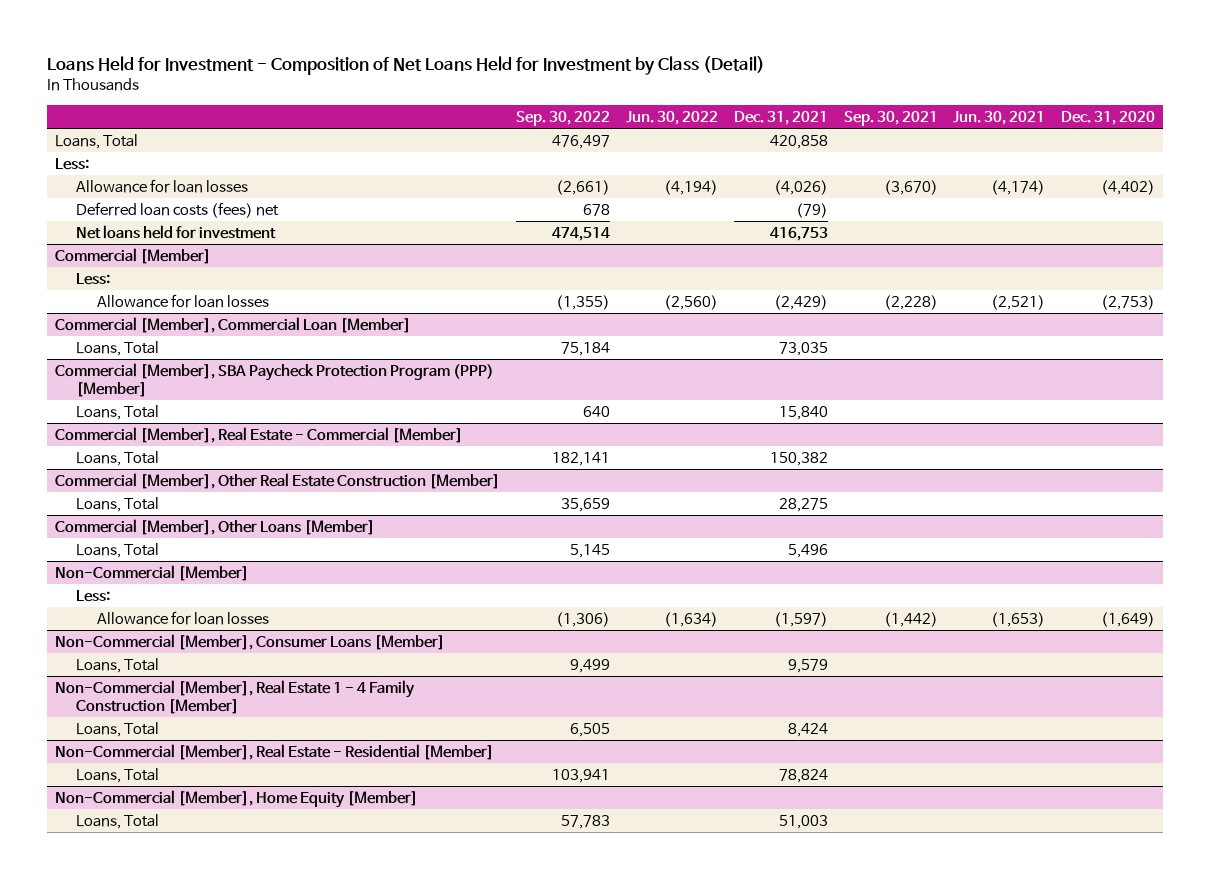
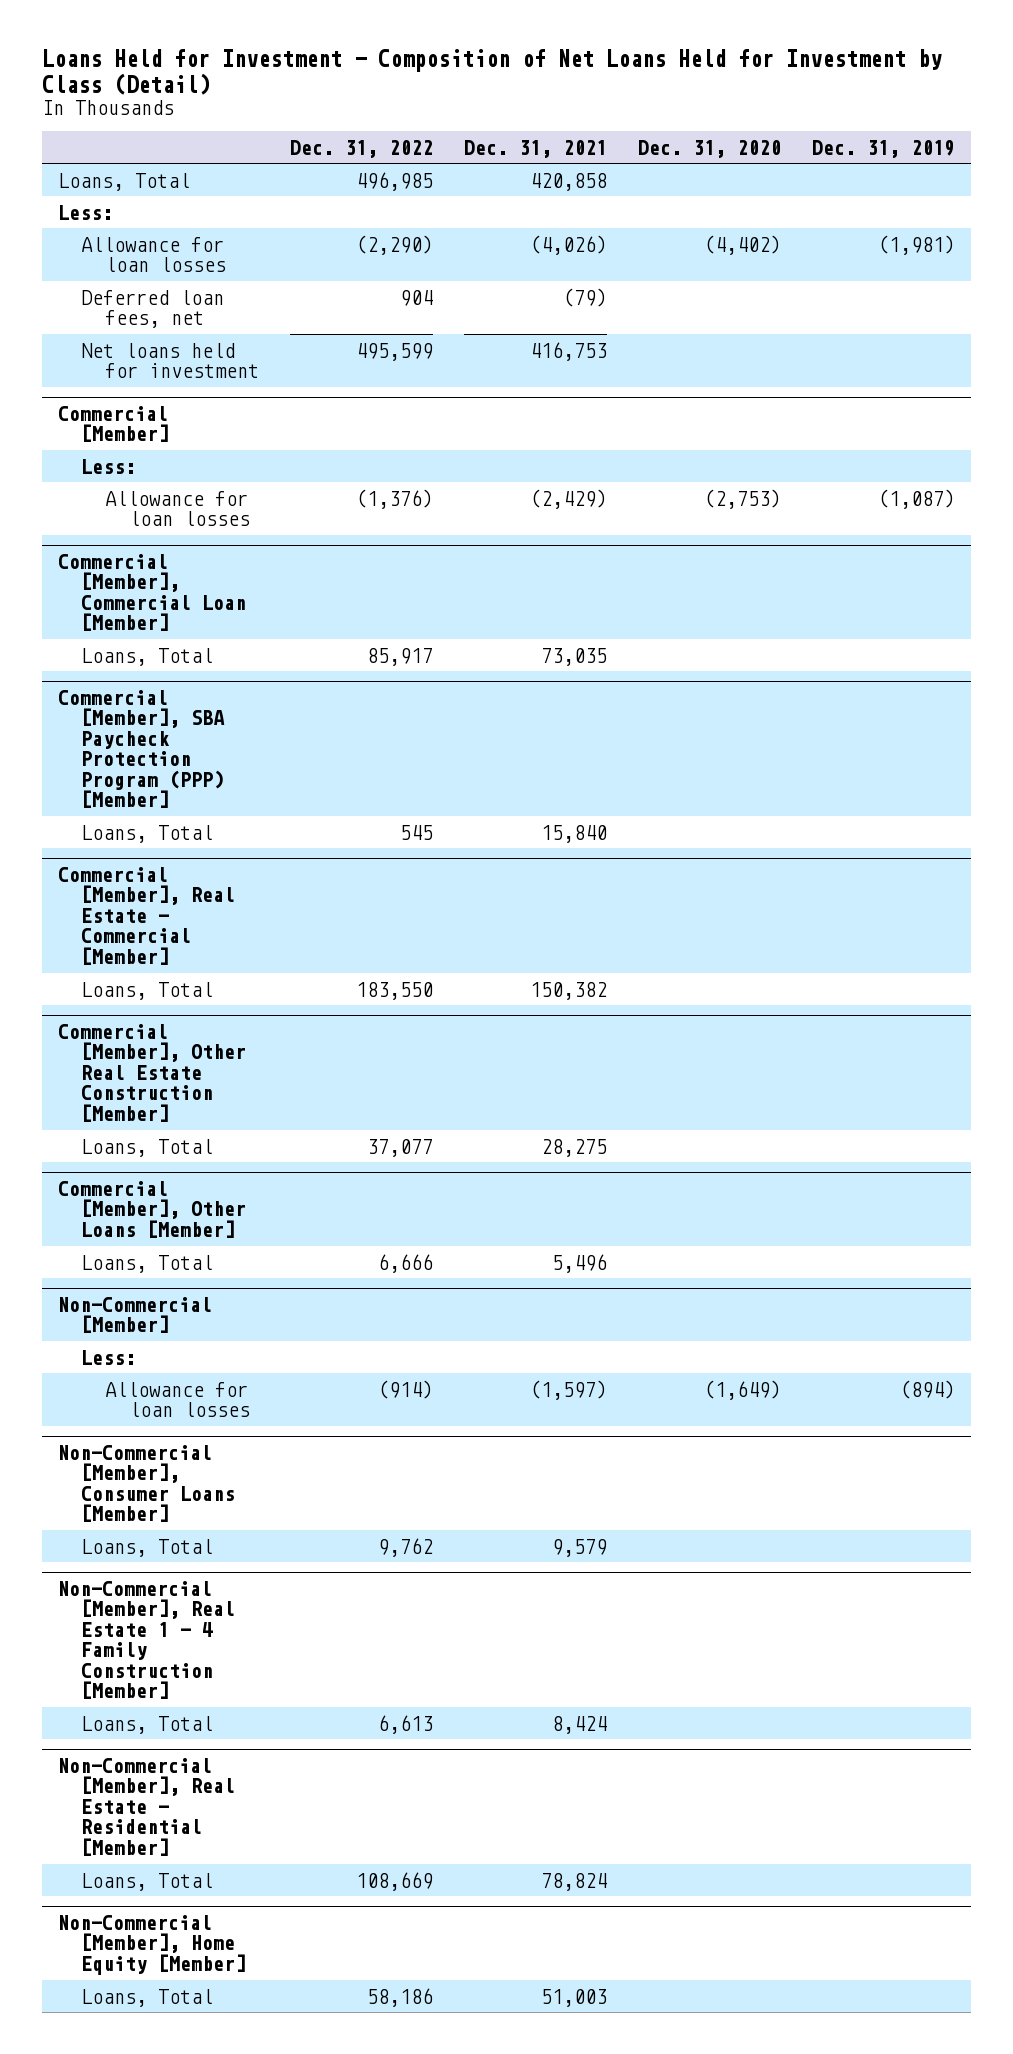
- | Sep. 30, 2022 | Jun. 30, 2022 | Dec. 31, 2021 | Sep. 30, 2021 | Jun. 30, 2021 | Dec. 31, 2020
+ | Dec. 31, 2022 | Dec. 31, 2021 | Dec. 31, 2020 | Dec. 31, 2019
- Deferred loan costs (fees) net | 678 | | (79) | | |
+ Deferred loan fees, net | 904 | (79) | |

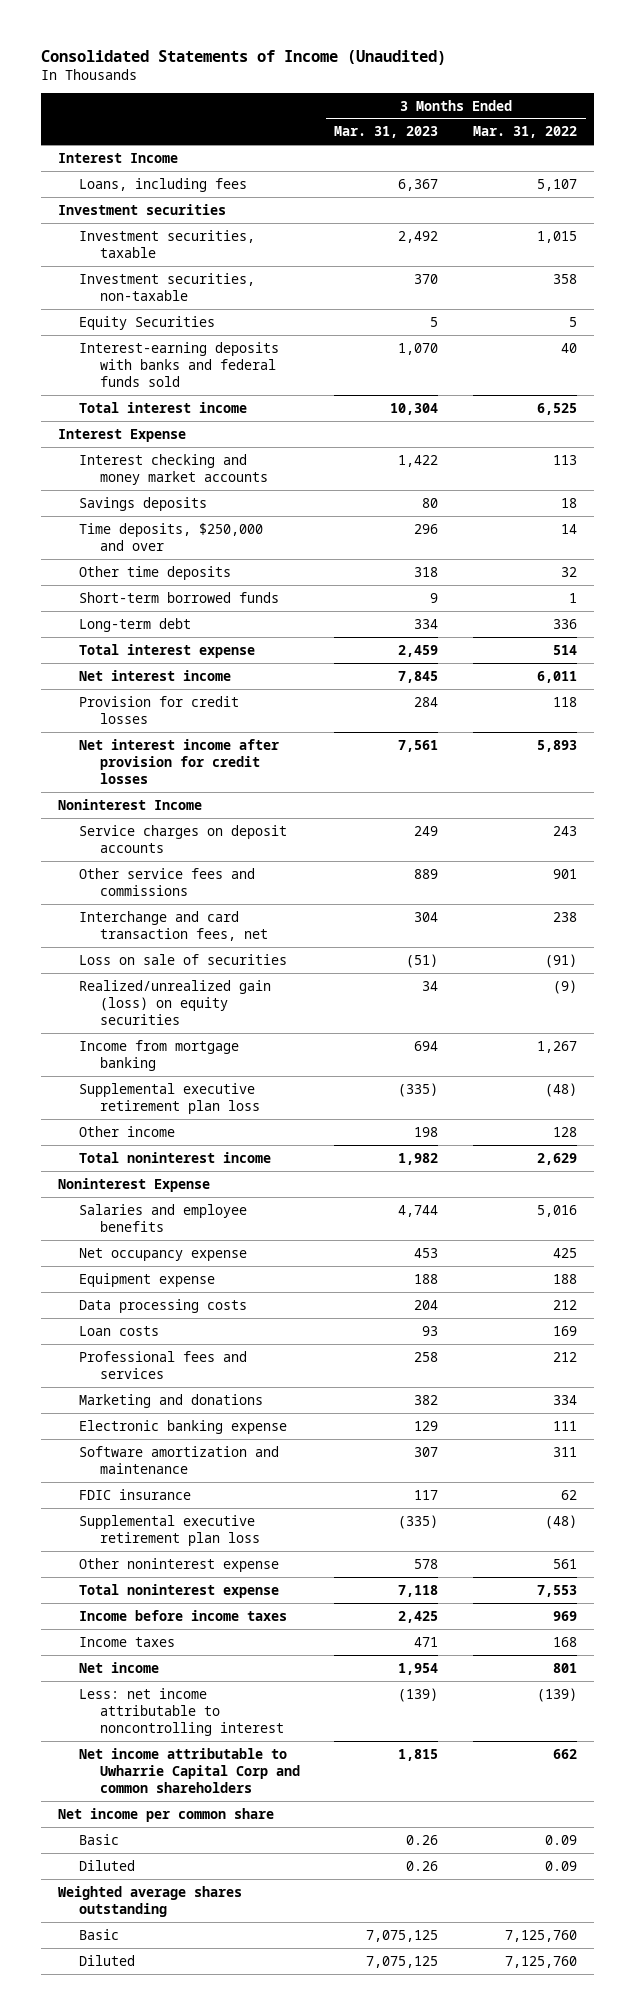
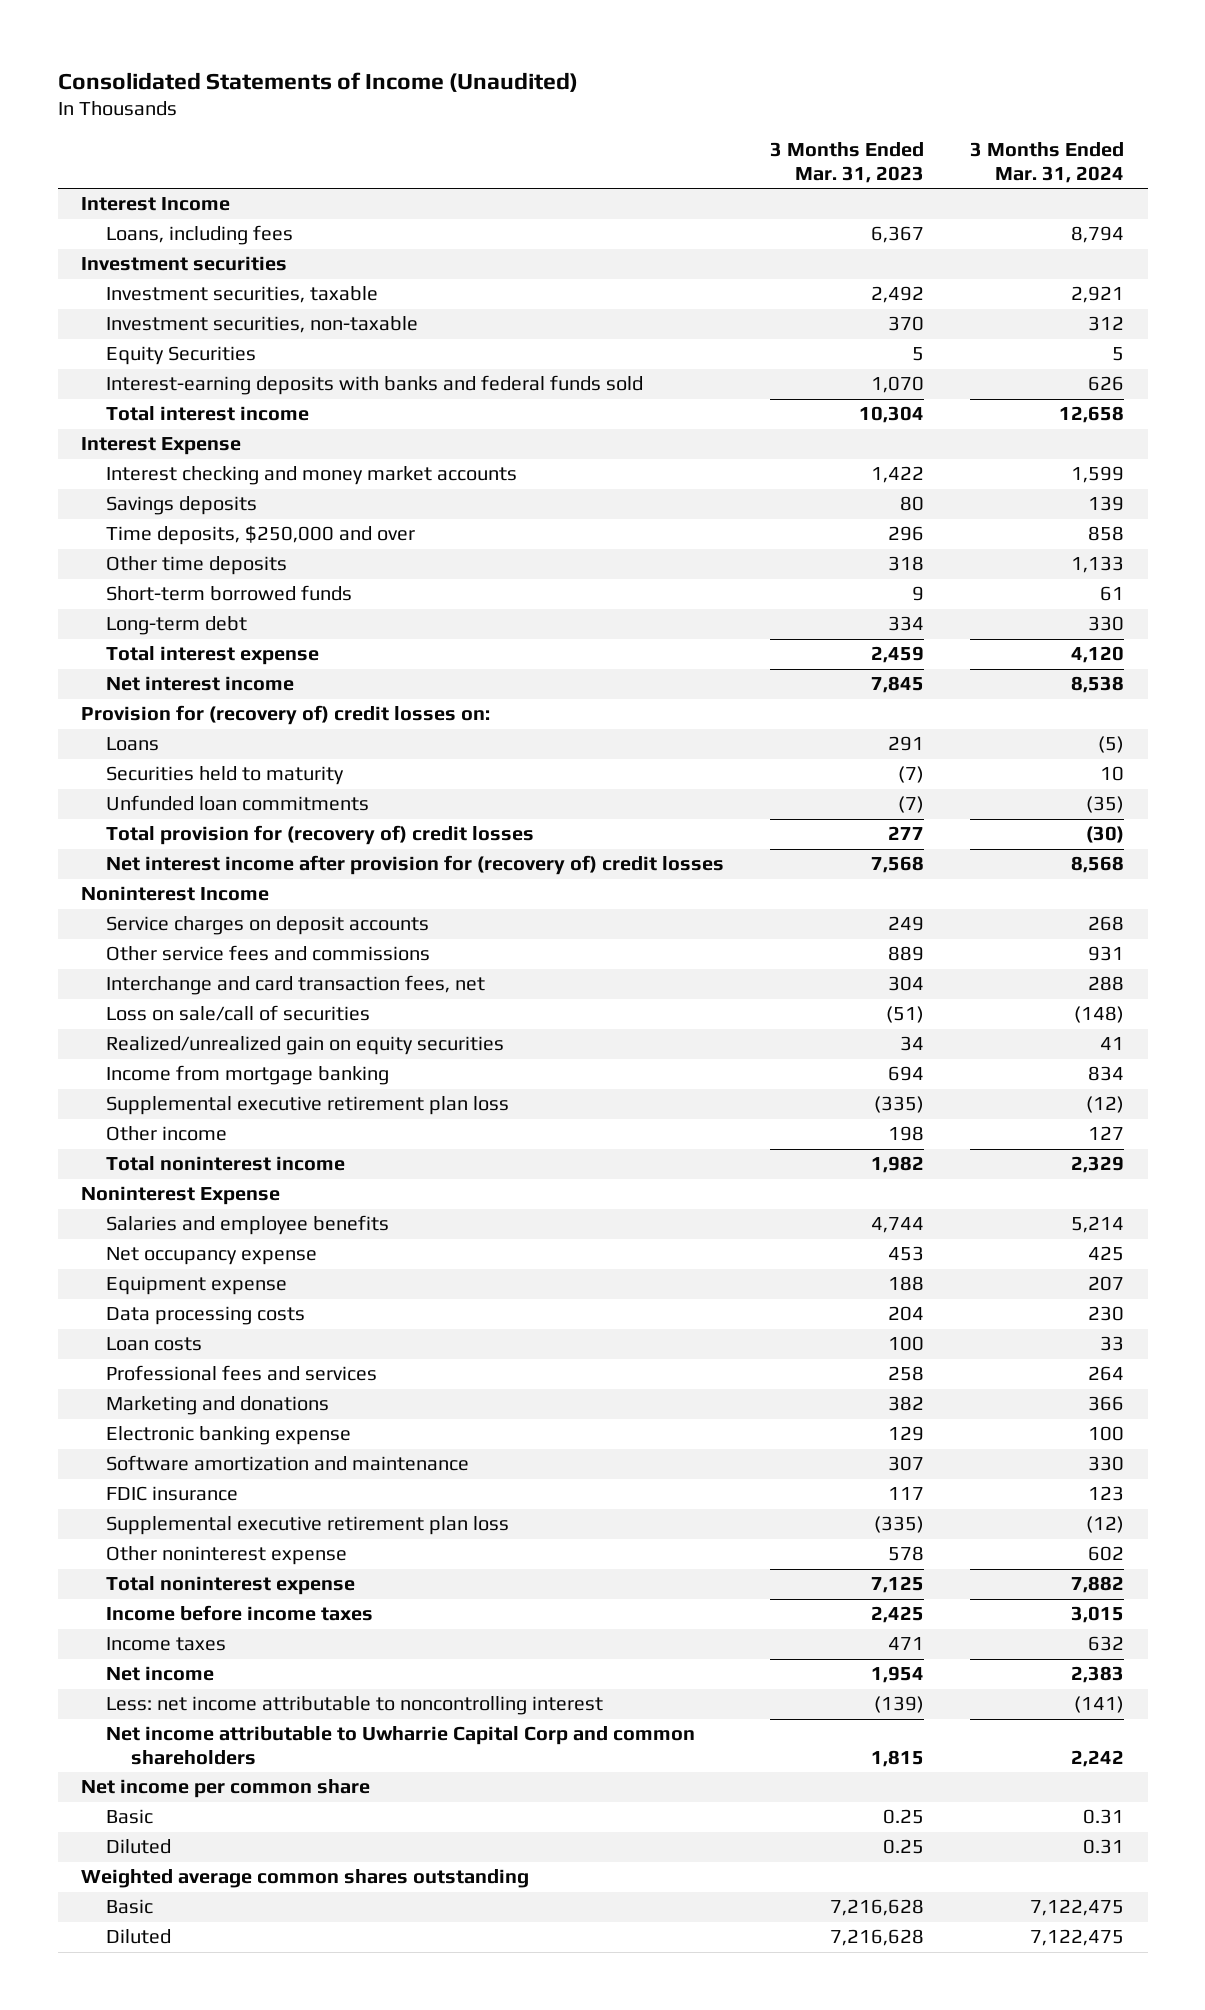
- | 3 Months Ended Mar. 31, 2023 | 3 Months Ended Mar. 31, 2022
+ | 3 Months Ended Mar. 31, 2023 | 3 Months Ended Mar. 31, 2024
- Provision for credit losses | 284 | 118
- Net interest income after provision for credit losses | 7,561 | 5,893
+ Provision for (recovery of) credit losses on:
+ Loans | 291 | (5)
+ Securities held to maturity | (7) | 10
+ Unfunded loan commitments | (7) | (35)
+ Total provision for (recovery of) credit losses | 277 | (30)
+ Net interest income after provision for (recovery of) credit losses | 7,568 | 8,568
- Loss on sale of securities | (51) | (91)
- Realized/unrealized gain (loss) on equity securities | 34 | (9)
+ Loss on sale/call of securities | (51) | (148)
+ Realized/unrealized gain on equity securities | 34 | 41
- Loan costs | 93 | 169
+ Loan costs | 100 | 33
- Total noninterest expense | 7,118 | 7,553
+ Total noninterest expense | 7,125 | 7,882
- Basic | 0.26 | 0.09
- Diluted | 0.26 | 0.09
- Weighted average shares outstanding
- Basic | 7,075,125 | 7,125,760
- Diluted | 7,075,125 | 7,125,760
+ Basic | 0.25 | 0.31
+ Diluted | 0.25 | 0.31
+ Weighted average common shares outstanding
+ Basic | 7,216,628 | 7,122,475
+ Diluted | 7,216,628 | 7,122,475

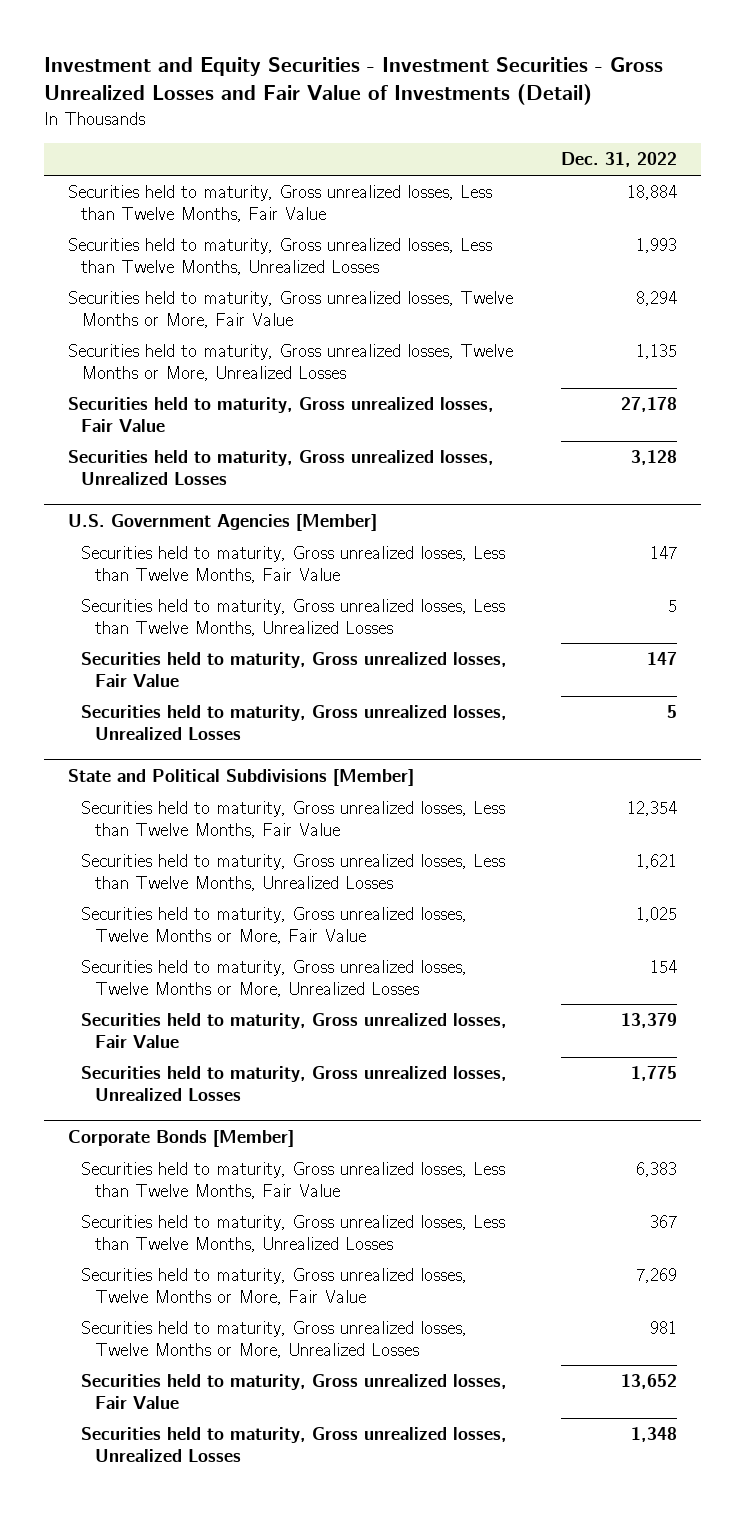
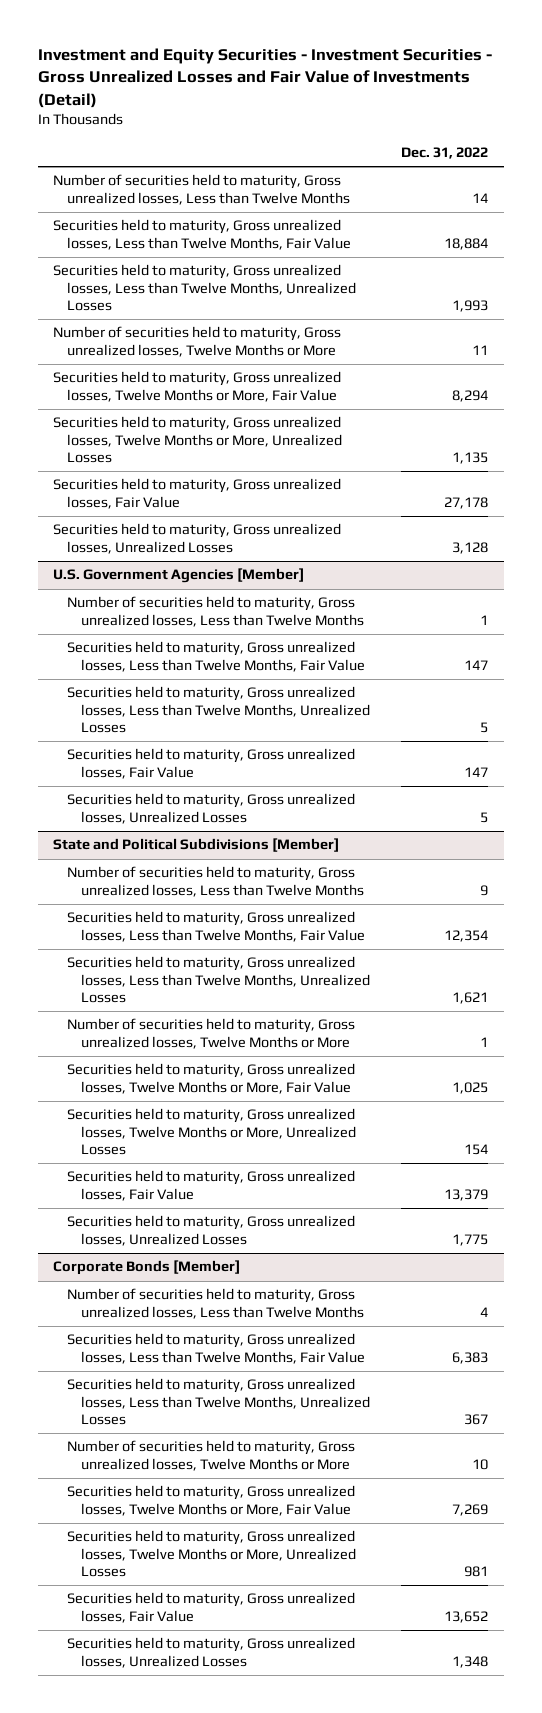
+ Number of securities held to maturity, Gross unrealized losses, Less than Twelve Months | 14
+ Number of securities held to maturity, Gross unrealized losses, Twelve Months or More | 11
@ U.S. Government Agencies [Member]
+ Number of securities held to maturity, Gross unrealized losses, Less than Twelve Months | 1
@ State and Political Subdivisions [Member]
+ Number of securities held to maturity, Gross unrealized losses, Less than Twelve Months | 9
+ Number of securities held to maturity, Gross unrealized losses, Twelve Months or More | 1
@ Corporate Bonds [Member]
+ Number of securities held to maturity, Gross unrealized losses, Less than Twelve Months | 4
+ Number of securities held to maturity, Gross unrealized losses, Twelve Months or More | 10

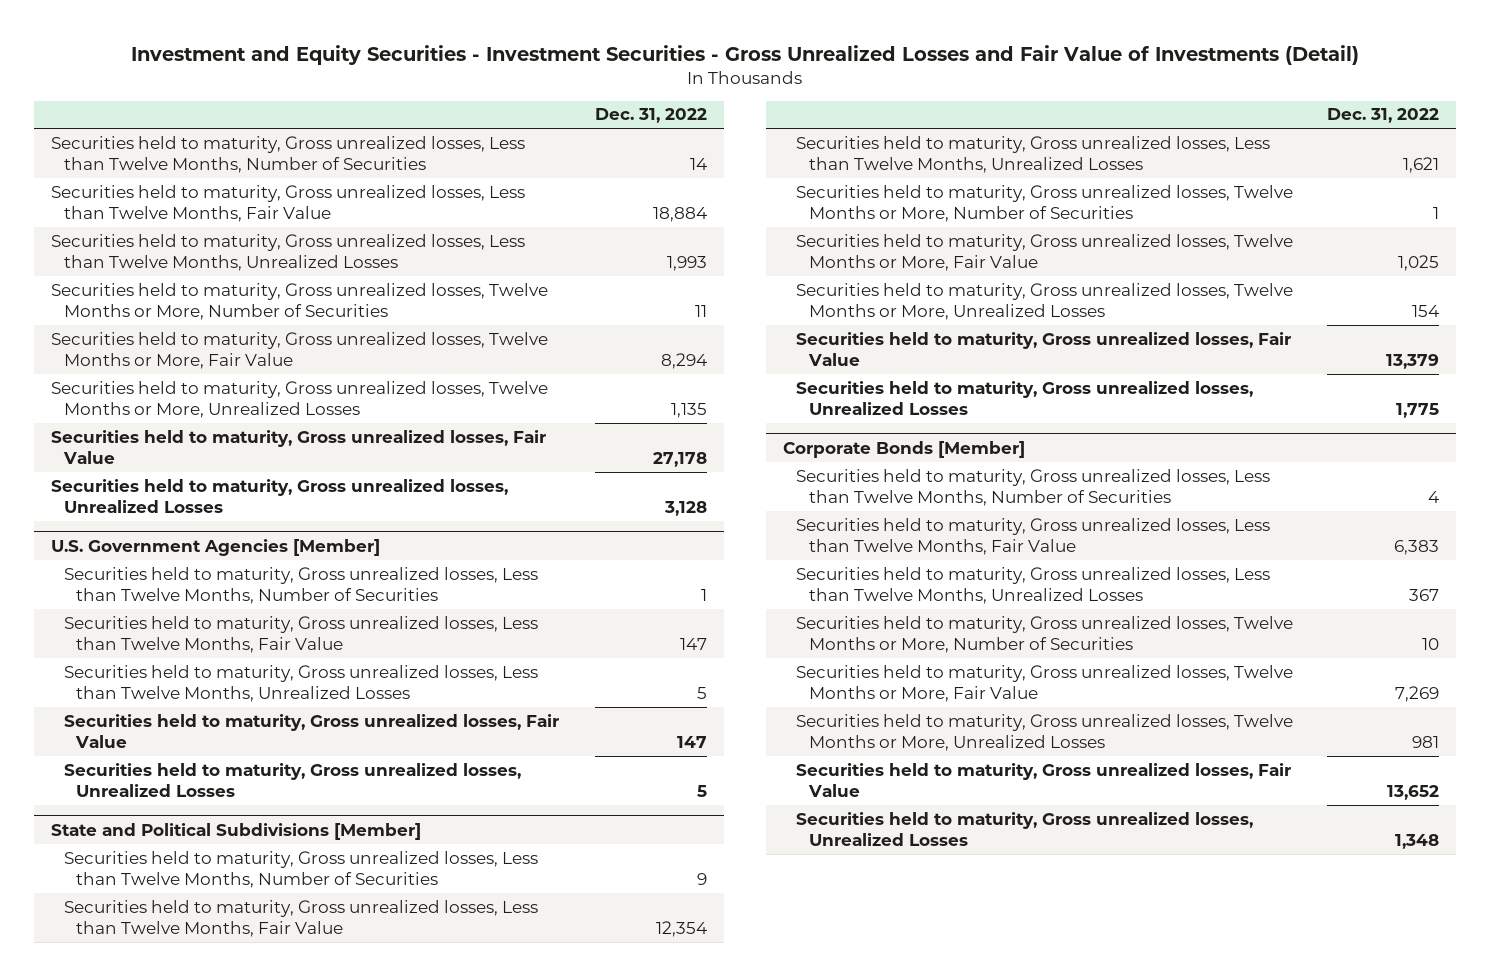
- Number of securities held to maturity, Gross unrealized losses, Less than Twelve Months | 14
+ Securities held to maturity, Gross unrealized losses, Less than Twelve Months, Number of Securities | 14
- Number of securities held to maturity, Gross unrealized losses, Twelve Months or More | 11
+ Securities held to maturity, Gross unrealized losses, Twelve Months or More, Number of Securities | 11
@ U.S. Government Agencies [Member]
- Number of securities held to maturity, Gross unrealized losses, Less than Twelve Months | 1
+ Securities held to maturity, Gross unrealized losses, Less than Twelve Months, Number of Securities | 1
@ State and Political Subdivisions [Member]
- Number of securities held to maturity, Gross unrealized losses, Less than Twelve Months | 9
+ Securities held to maturity, Gross unrealized losses, Less than Twelve Months, Number of Securities | 9
- Number of securities held to maturity, Gross unrealized losses, Twelve Months or More | 1
+ Securities held to maturity, Gross unrealized losses, Twelve Months or More, Number of Securities | 1
@ Corporate Bonds [Member]
- Number of securities held to maturity, Gross unrealized losses, Less than Twelve Months | 4
+ Securities held to maturity, Gross unrealized losses, Less than Twelve Months, Number of Securities | 4
- Number of securities held to maturity, Gross unrealized losses, Twelve Months or More | 10
+ Securities held to maturity, Gross unrealized losses, Twelve Months or More, Number of Securities | 10

